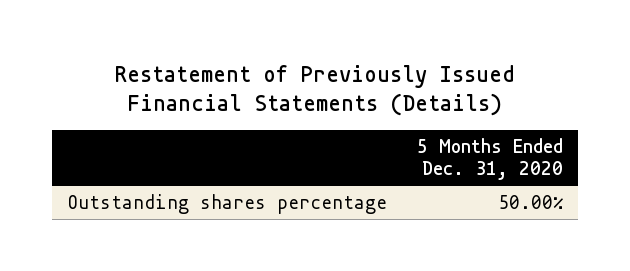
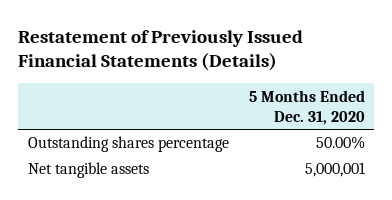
+ Net tangible assets | 5,000,001

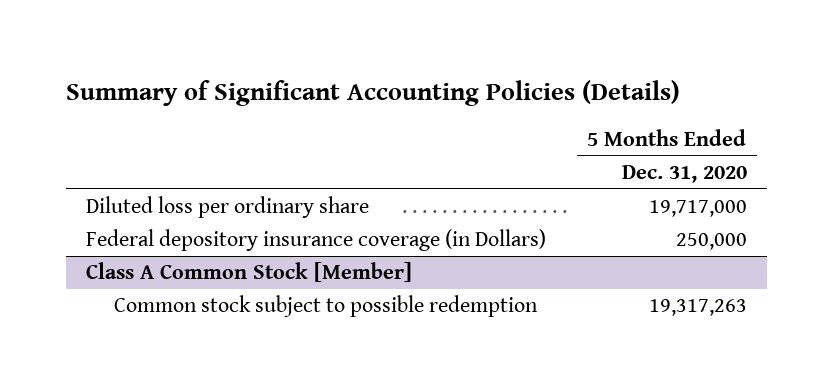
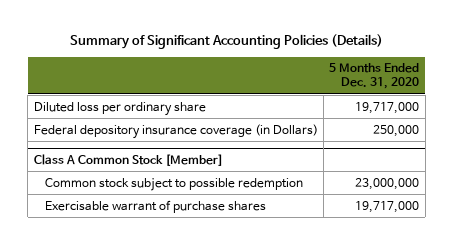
@ Class A Common Stock [Member]
- Common stock subject to possible redemption | 19,317,263
+ Common stock subject to possible redemption | 23,000,000
+ Exercisable warrant of purchase shares | 19,717,000

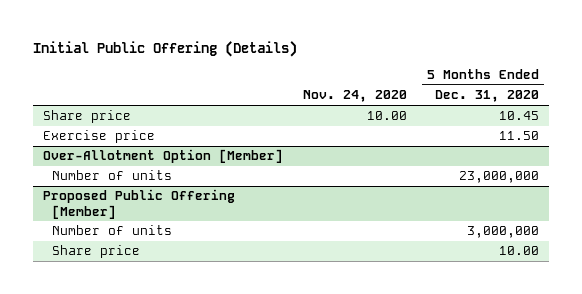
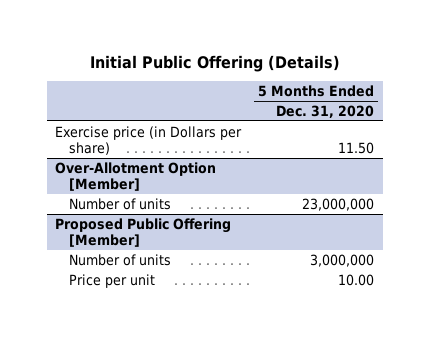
- | Nov. 24, 2020 | 5 Months Ended Dec. 31, 2020
+ | 5 Months Ended Dec. 31, 2020
- Share price | 10.00 | 10.45
- Exercise price | | 11.50
+ Exercise price (in Dollars per share) | 11.50
@ Proposed Public Offering [Member]
- Share price | | 10.00
+ Price per unit | 10.00

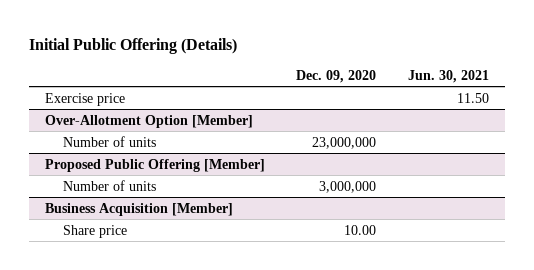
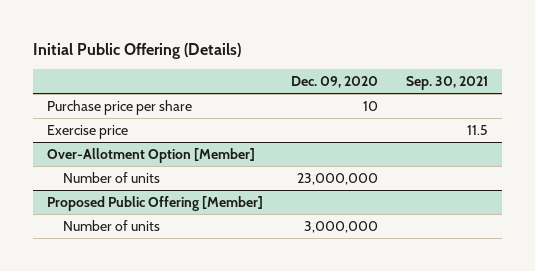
- | Dec. 09, 2020 | Jun. 30, 2021
+ | Dec. 09, 2020 | Sep. 30, 2021
+ Purchase price per share | 10 |
- Business Acquisition [Member]
- Share price | 10.00 |

